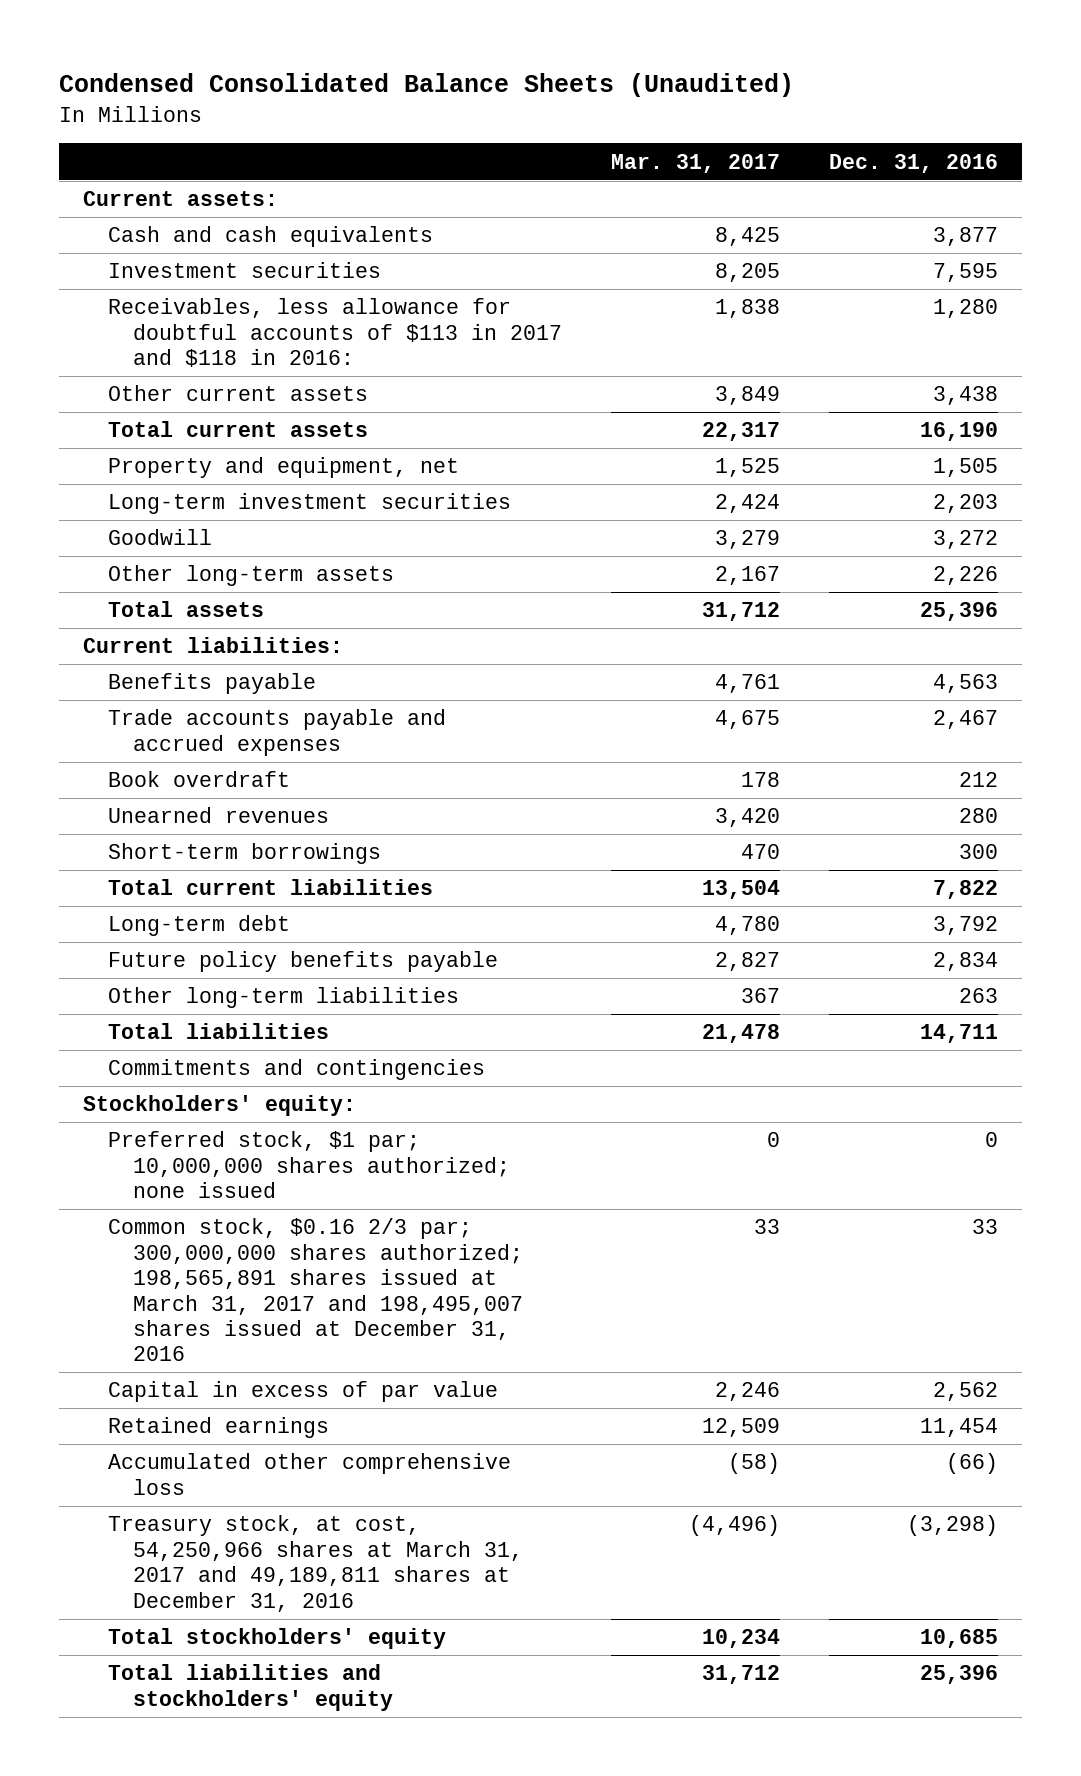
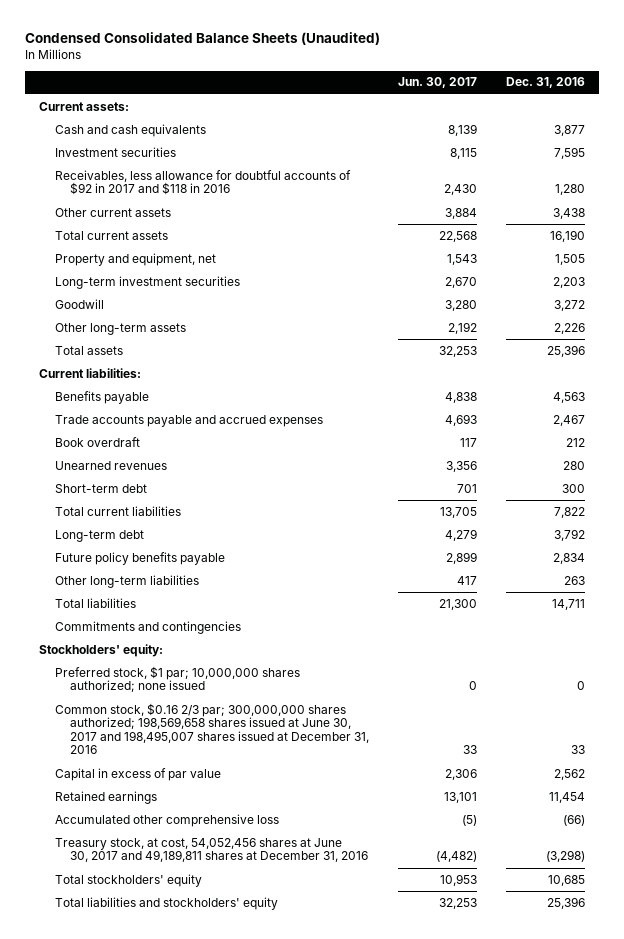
- | Mar. 31, 2017 | Dec. 31, 2016
+ | Jun. 30, 2017 | Dec. 31, 2016
- Receivables, less allowance for doubtful accounts of $113 in 2017 and $118 in 2016: | 1,838 | 1,280
+ Receivables, less allowance for doubtful accounts of $92 in 2017 and $118 in 2016 | 2,430 | 1,280
- Short-term borrowings | 470 | 300
+ Short-term debt | 701 | 300
- Common stock, $0.16 2/3 par; 300,000,000 shares authorized; 198,565,891 shares issued at March 31, 2017 and 198,495,007 shares issued at December 31, 2016 | 33 | 33
+ Common stock, $0.16 2/3 par; 300,000,000 shares authorized; 198,569,658 shares issued at June 30, 2017 and 198,495,007 shares issued at December 31, 2016 | 33 | 33
- Treasury stock, at cost, 54,250,966 shares at March 31, 2017 and 49,189,811 shares at December 31, 2016 | (4,496) | (3,298)
+ Treasury stock, at cost, 54,052,456 shares at June 30, 2017 and 49,189,811 shares at December 31, 2016 | (4,482) | (3,298)

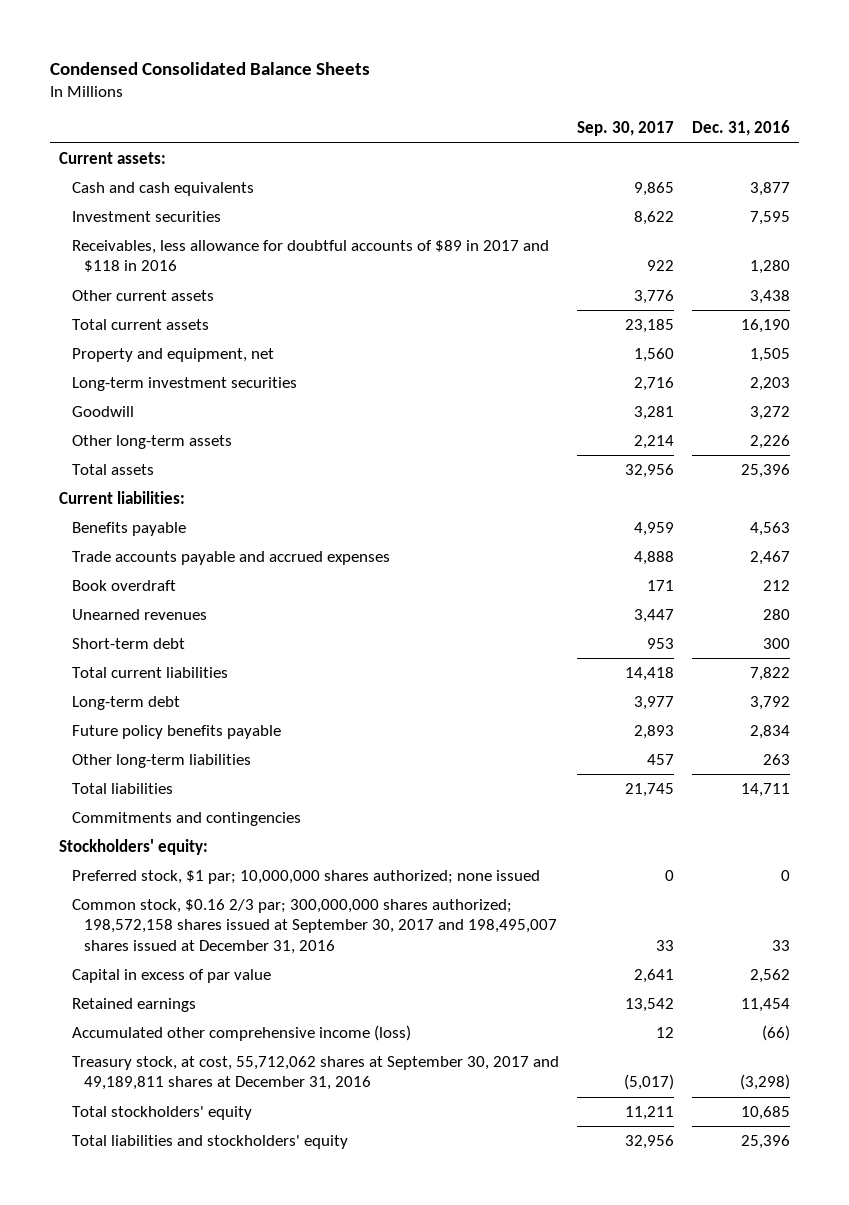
- Condensed Consolidated Balance Sheets (Unaudited)
+ Condensed Consolidated Balance Sheets
- | Jun. 30, 2017 | Dec. 31, 2016
+ | Sep. 30, 2017 | Dec. 31, 2016
- Receivables, less allowance for doubtful accounts of $92 in 2017 and $118 in 2016 | 2,430 | 1,280
+ Receivables, less allowance for doubtful accounts of $89 in 2017 and $118 in 2016 | 922 | 1,280
- Common stock, $0.16 2/3 par; 300,000,000 shares authorized; 198,569,658 shares issued at June 30, 2017 and 198,495,007 shares issued at December 31, 2016 | 33 | 33
+ Common stock, $0.16 2/3 par; 300,000,000 shares authorized; 198,572,158 shares issued at September 30, 2017 and 198,495,007 shares issued at December 31, 2016 | 33 | 33
- Accumulated other comprehensive loss | (5) | (66)
- Treasury stock, at cost, 54,052,456 shares at June 30, 2017 and 49,189,811 shares at December 31, 2016 | (4,482) | (3,298)
+ Accumulated other comprehensive income (loss) | 12 | (66)
+ Treasury stock, at cost, 55,712,062 shares at September 30, 2017 and 49,189,811 shares at December 31, 2016 | (5,017) | (3,298)

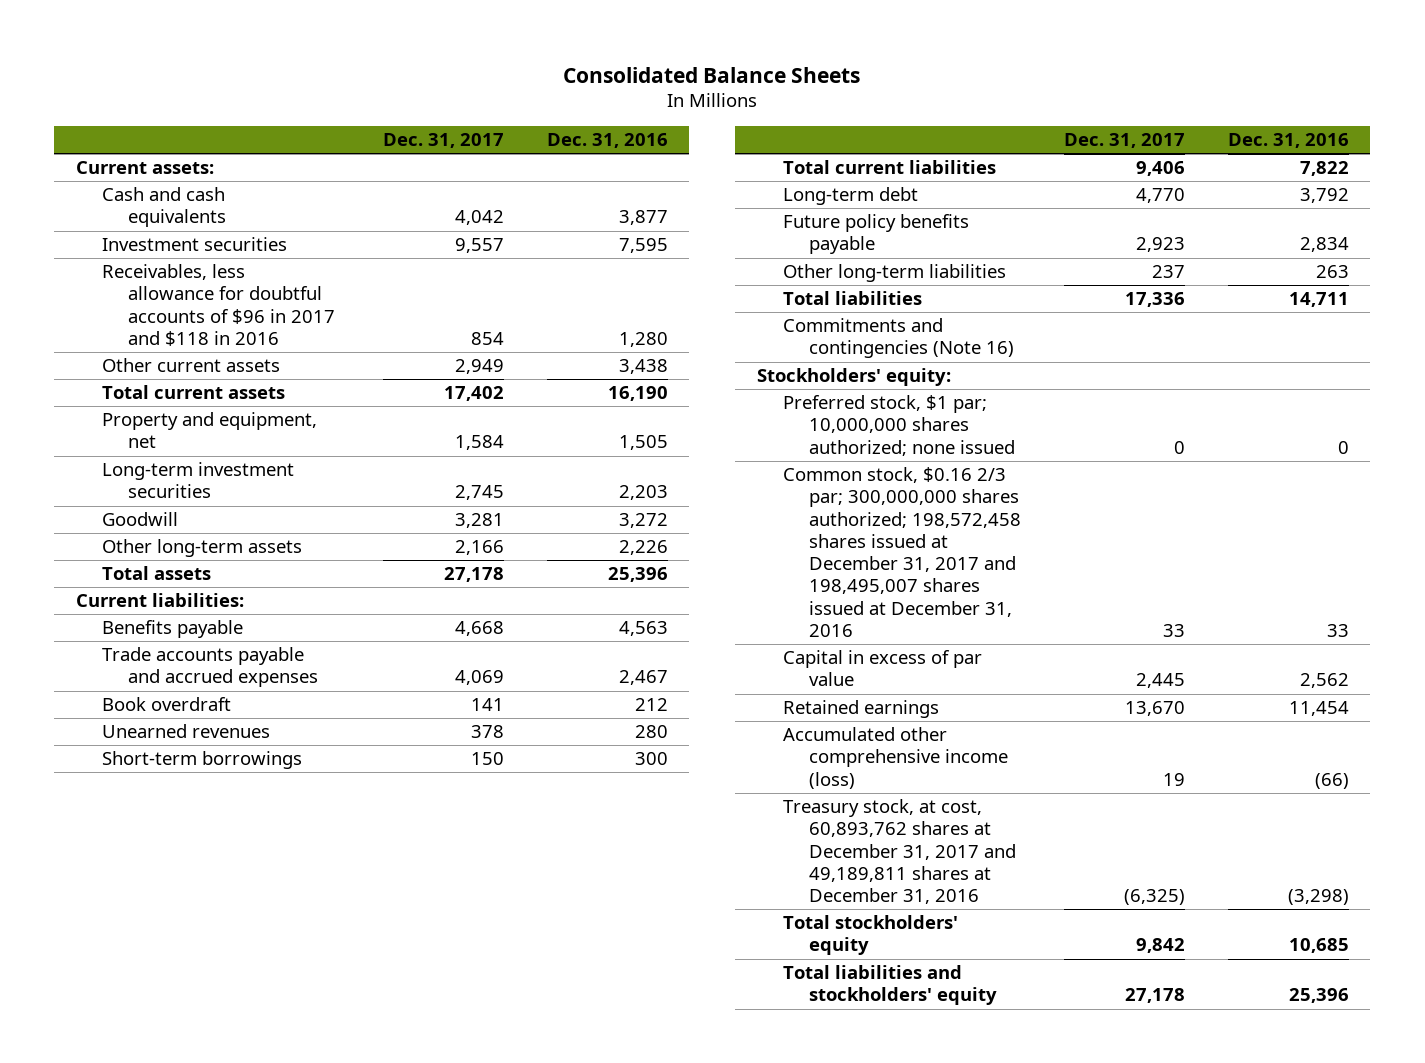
- Condensed Consolidated Balance Sheets
+ Consolidated Balance Sheets
- | Sep. 30, 2017 | Dec. 31, 2016
+ | Dec. 31, 2017 | Dec. 31, 2016
- Receivables, less allowance for doubtful accounts of $89 in 2017 and $118 in 2016 | 922 | 1,280
+ Receivables, less allowance for doubtful accounts of $96 in 2017 and $118 in 2016 | 854 | 1,280
- Short-term debt | 953 | 300
+ Short-term borrowings | 150 | 300
- Commitments and contingencies
+ Commitments and contingencies (Note 16)
- Common stock, $0.16 2/3 par; 300,000,000 shares authorized; 198,572,158 shares issued at September 30, 2017 and 198,495,007 shares issued at December 31, 2016 | 33 | 33
+ Common stock, $0.16 2/3 par; 300,000,000 shares authorized; 198,572,458 shares issued at December 31, 2017 and 198,495,007 shares issued at December 31, 2016 | 33 | 33
- Treasury stock, at cost, 55,712,062 shares at September 30, 2017 and 49,189,811 shares at December 31, 2016 | (5,017) | (3,298)
+ Treasury stock, at cost, 60,893,762 shares at December 31, 2017 and 49,189,811 shares at December 31, 2016 | (6,325) | (3,298)

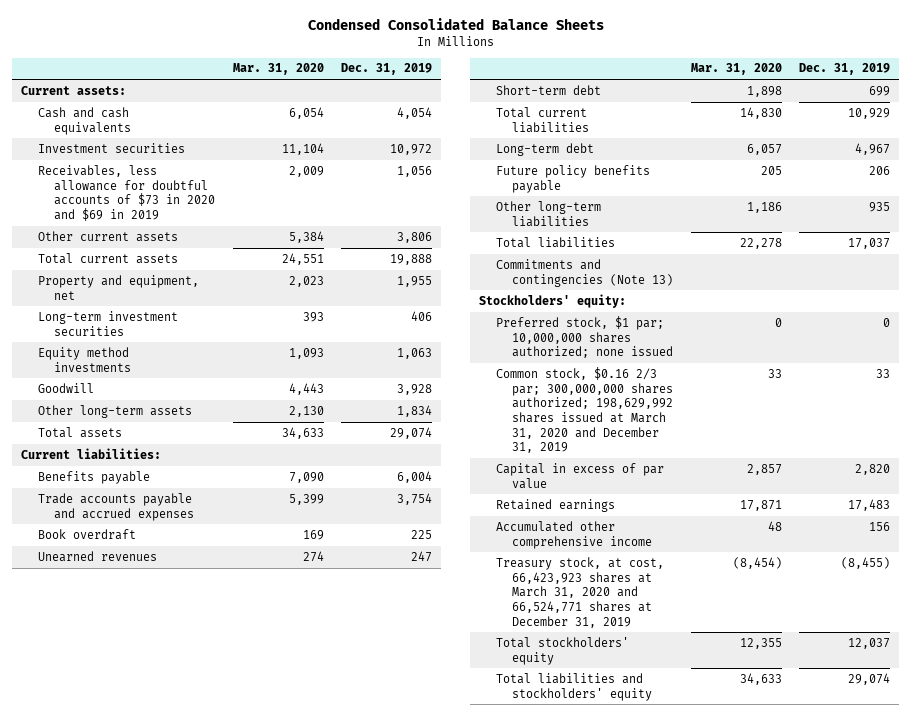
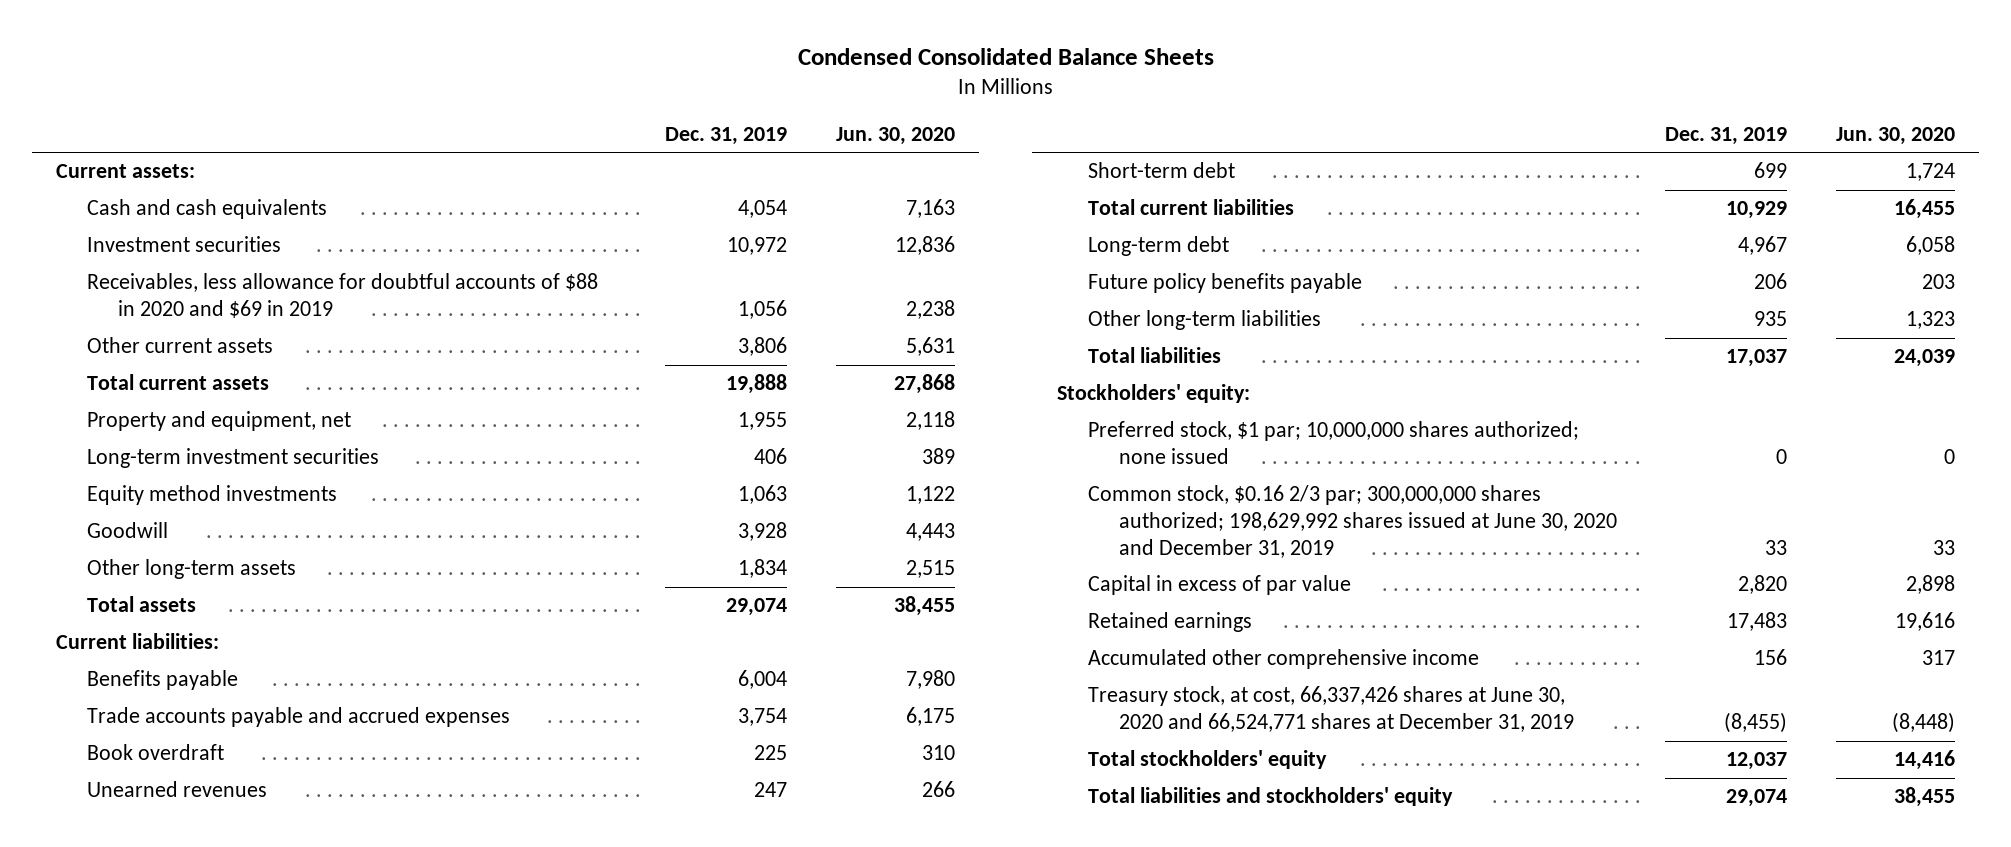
- | Mar. 31, 2020 | Dec. 31, 2019
+ | Dec. 31, 2019 | Jun. 30, 2020
- Receivables, less allowance for doubtful accounts of $73 in 2020 and $69 in 2019 | 2,009 | 1,056
+ Receivables, less allowance for doubtful accounts of $88 in 2020 and $69 in 2019 | 1,056 | 2,238
- Commitments and contingencies (Note 13)
- Common stock, $0.16 2/3 par; 300,000,000 shares authorized; 198,629,992 shares issued at March 31, 2020 and December 31, 2019 | 33 | 33
+ Common stock, $0.16 2/3 par; 300,000,000 shares authorized; 198,629,992 shares issued at June 30, 2020 and December 31, 2019 | 33 | 33
- Treasury stock, at cost, 66,423,923 shares at March 31, 2020 and 66,524,771 shares at December 31, 2019 | (8,454) | (8,455)
+ Treasury stock, at cost, 66,337,426 shares at June 30, 2020 and 66,524,771 shares at December 31, 2019 | (8,455) | (8,448)

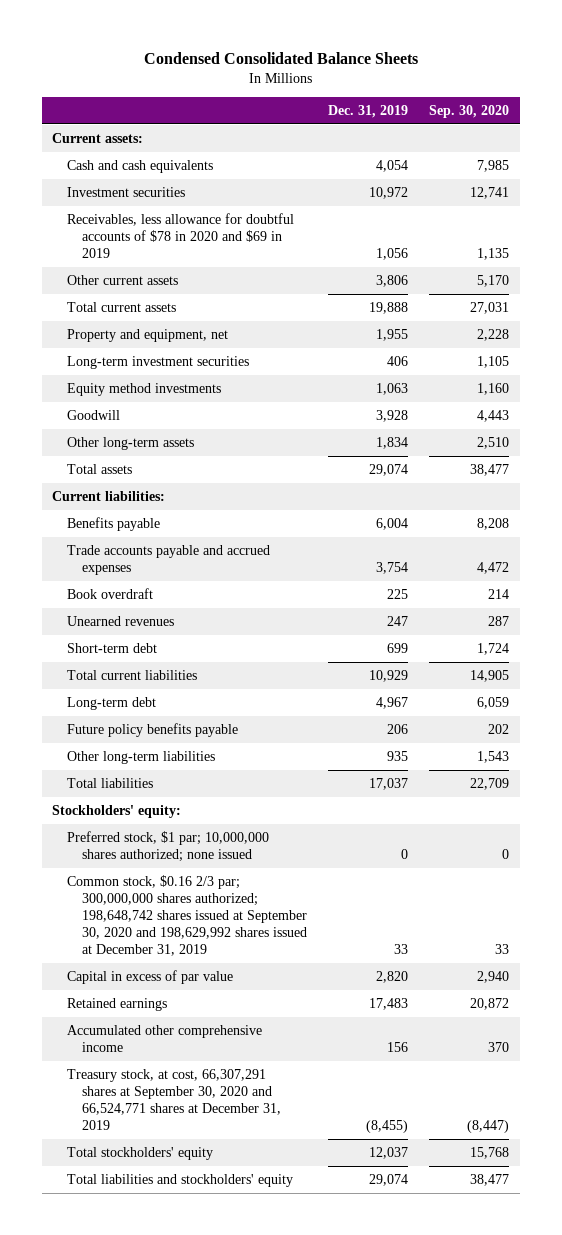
- | Dec. 31, 2019 | Jun. 30, 2020
+ | Dec. 31, 2019 | Sep. 30, 2020
- Receivables, less allowance for doubtful accounts of $88 in 2020 and $69 in 2019 | 1,056 | 2,238
+ Receivables, less allowance for doubtful accounts of $78 in 2020 and $69 in 2019 | 1,056 | 1,135
- Common stock, $0.16 2/3 par; 300,000,000 shares authorized; 198,629,992 shares issued at June 30, 2020 and December 31, 2019 | 33 | 33
+ Common stock, $0.16 2/3 par; 300,000,000 shares authorized; 198,648,742 shares issued at September 30, 2020 and 198,629,992 shares issued at December 31, 2019 | 33 | 33
- Treasury stock, at cost, 66,337,426 shares at June 30, 2020 and 66,524,771 shares at December 31, 2019 | (8,455) | (8,448)
+ Treasury stock, at cost, 66,307,291 shares at September 30, 2020 and 66,524,771 shares at December 31, 2019 | (8,455) | (8,447)

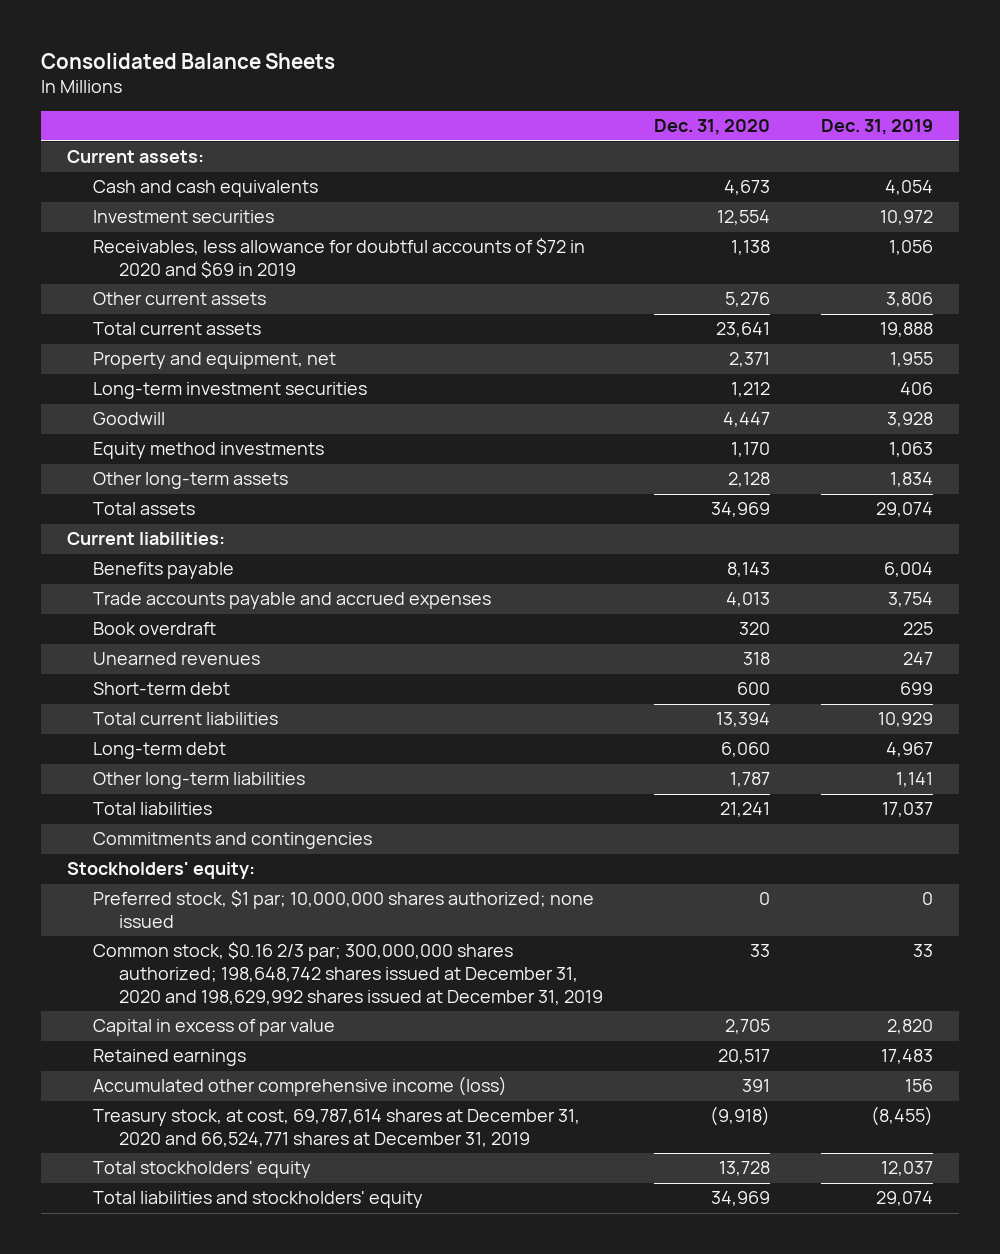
- Condensed Consolidated Balance Sheets
+ Consolidated Balance Sheets
- | Dec. 31, 2019 | Sep. 30, 2020
+ | Dec. 31, 2020 | Dec. 31, 2019
- Receivables, less allowance for doubtful accounts of $78 in 2020 and $69 in 2019 | 1,056 | 1,135
+ Receivables, less allowance for doubtful accounts of $72 in 2020 and $69 in 2019 | 1,138 | 1,056
moved down: Equity method investments | 1,170 | 1,063
- Future policy benefits payable | 206 | 202
- Other long-term liabilities | 935 | 1,543
+ Other long-term liabilities | 1,787 | 1,141
+ Commitments and contingencies
- Common stock, $0.16 2/3 par; 300,000,000 shares authorized; 198,648,742 shares issued at September 30, 2020 and 198,629,992 shares issued at December 31, 2019 | 33 | 33
+ Common stock, $0.16 2/3 par; 300,000,000 shares authorized; 198,648,742 shares issued at December 31, 2020 and 198,629,992 shares issued at December 31, 2019 | 33 | 33
- Accumulated other comprehensive income | 156 | 370
- Treasury stock, at cost, 66,307,291 shares at September 30, 2020 and 66,524,771 shares at December 31, 2019 | (8,455) | (8,447)
+ Accumulated other comprehensive income (loss) | 391 | 156
+ Treasury stock, at cost, 69,787,614 shares at December 31, 2020 and 66,524,771 shares at December 31, 2019 | (9,918) | (8,455)

